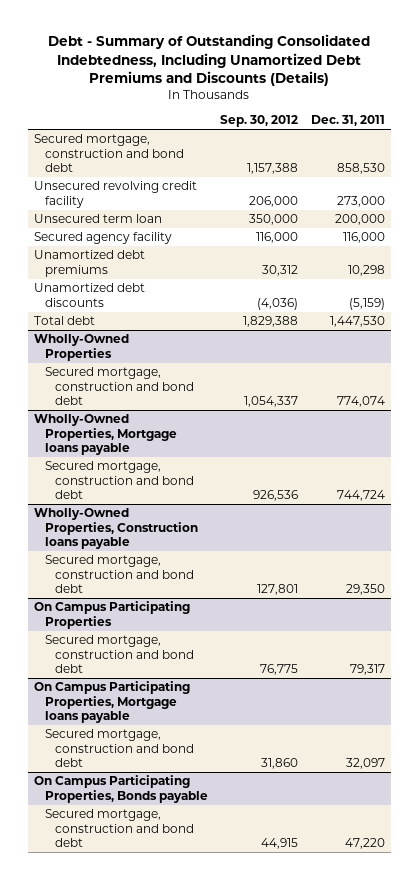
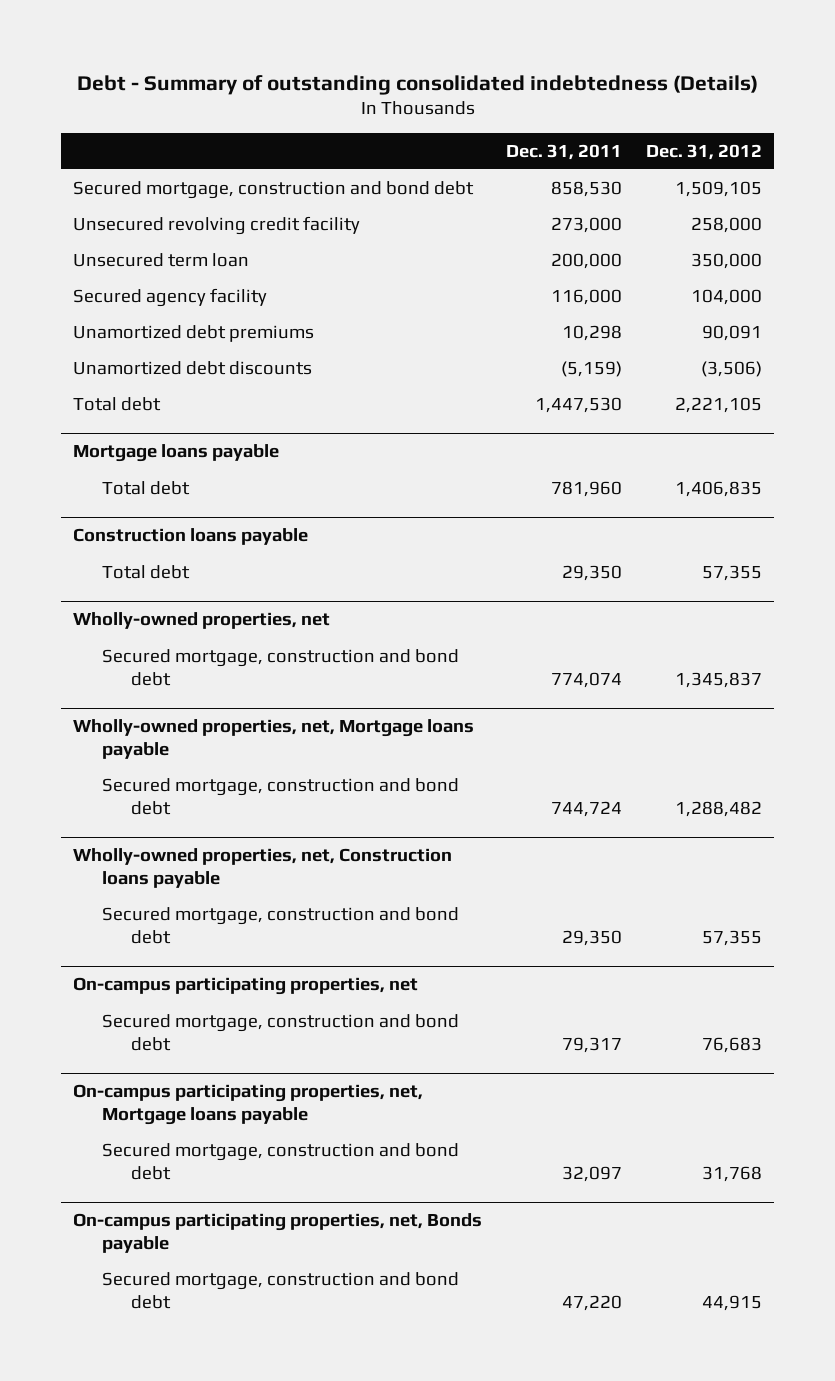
- Debt - Summary of Outstanding Consolidated Indebtedness, Including Unamortized Debt Premiums and Discounts (Details)
+ Debt - Summary of outstanding consolidated indebtedness (Details)
- | Sep. 30, 2012 | Dec. 31, 2011
+ | Dec. 31, 2011 | Dec. 31, 2012
- Wholly-Owned Properties
+ Mortgage loans payable
+ Total debt | 781,960 | 1,406,835
+ Construction loans payable
+ Total debt | 29,350 | 57,355
+ Wholly-owned properties, net
- Wholly-Owned Properties, Mortgage loans payable
+ Wholly-owned properties, net, Mortgage loans payable
- Wholly-Owned Properties, Construction loans payable
+ Wholly-owned properties, net, Construction loans payable
- On Campus Participating Properties
+ On-campus participating properties, net
- On Campus Participating Properties, Mortgage loans payable
+ On-campus participating properties, net, Mortgage loans payable
- On Campus Participating Properties, Bonds payable
+ On-campus participating properties, net, Bonds payable

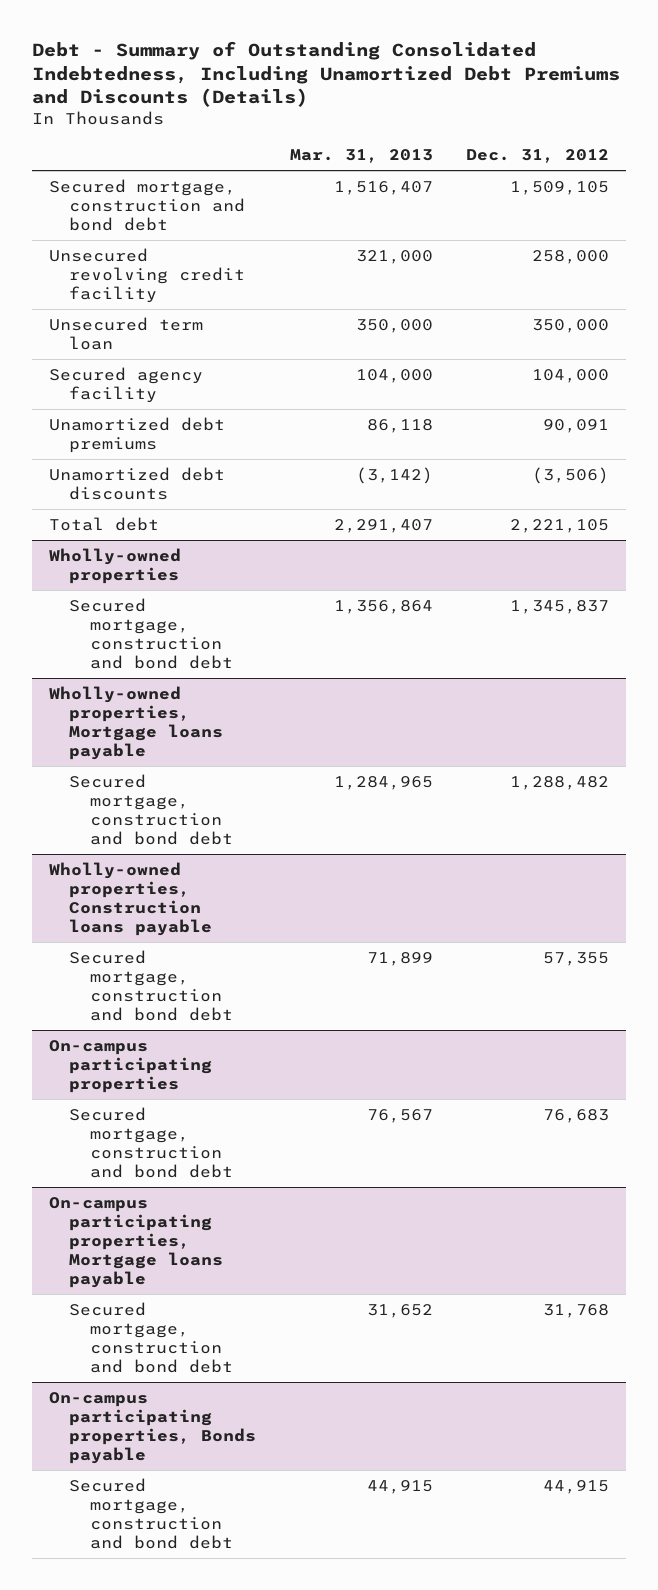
- Debt - Summary of outstanding consolidated indebtedness (Details)
+ Debt - Summary of Outstanding Consolidated Indebtedness, Including Unamortized Debt Premiums and Discounts (Details)
- | Dec. 31, 2011 | Dec. 31, 2012
+ | Mar. 31, 2013 | Dec. 31, 2012
- Mortgage loans payable
- Total debt | 781,960 | 1,406,835
- Construction loans payable
- Total debt | 29,350 | 57,355
- Wholly-owned properties, net
+ Wholly-owned properties
- Wholly-owned properties, net, Mortgage loans payable
+ Wholly-owned properties, Mortgage loans payable
- Wholly-owned properties, net, Construction loans payable
+ Wholly-owned properties, Construction loans payable
- On-campus participating properties, net
+ On-campus participating properties
- On-campus participating properties, net, Mortgage loans payable
+ On-campus participating properties, Mortgage loans payable
- On-campus participating properties, net, Bonds payable
+ On-campus participating properties, Bonds payable

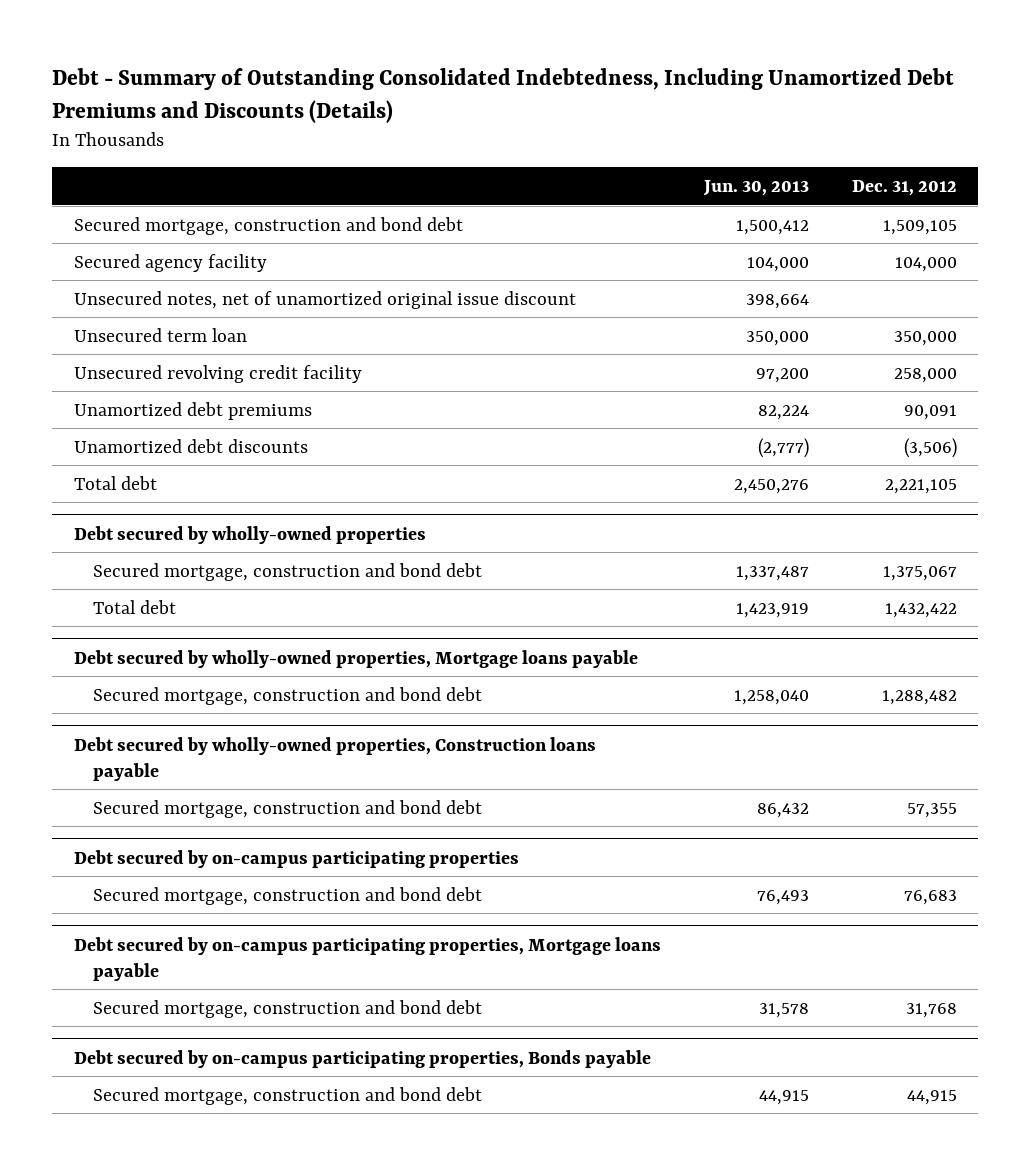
- | Mar. 31, 2013 | Dec. 31, 2012
+ | Jun. 30, 2013 | Dec. 31, 2012
+ Unsecured notes, net of unamortized original issue discount | 398,664 |
moved down: Unsecured term loan | 350,000 | 350,000
moved down: Unsecured revolving credit facility | 97,200 | 258,000
- Wholly-owned properties
- Secured mortgage, construction and bond debt | 1,356,864 | 1,345,837
- Wholly-owned properties, Mortgage loans payable
+ Debt secured by wholly-owned properties
+ Secured mortgage, construction and bond debt | 1,337,487 | 1,375,067
+ Total debt | 1,423,919 | 1,432,422
+ Debt secured by wholly-owned properties, Mortgage loans payable
- Wholly-owned properties, Construction loans payable
+ Debt secured by wholly-owned properties, Construction loans payable
- On-campus participating properties
+ Debt secured by on-campus participating properties
- On-campus participating properties, Mortgage loans payable
+ Debt secured by on-campus participating properties, Mortgage loans payable
- On-campus participating properties, Bonds payable
+ Debt secured by on-campus participating properties, Bonds payable

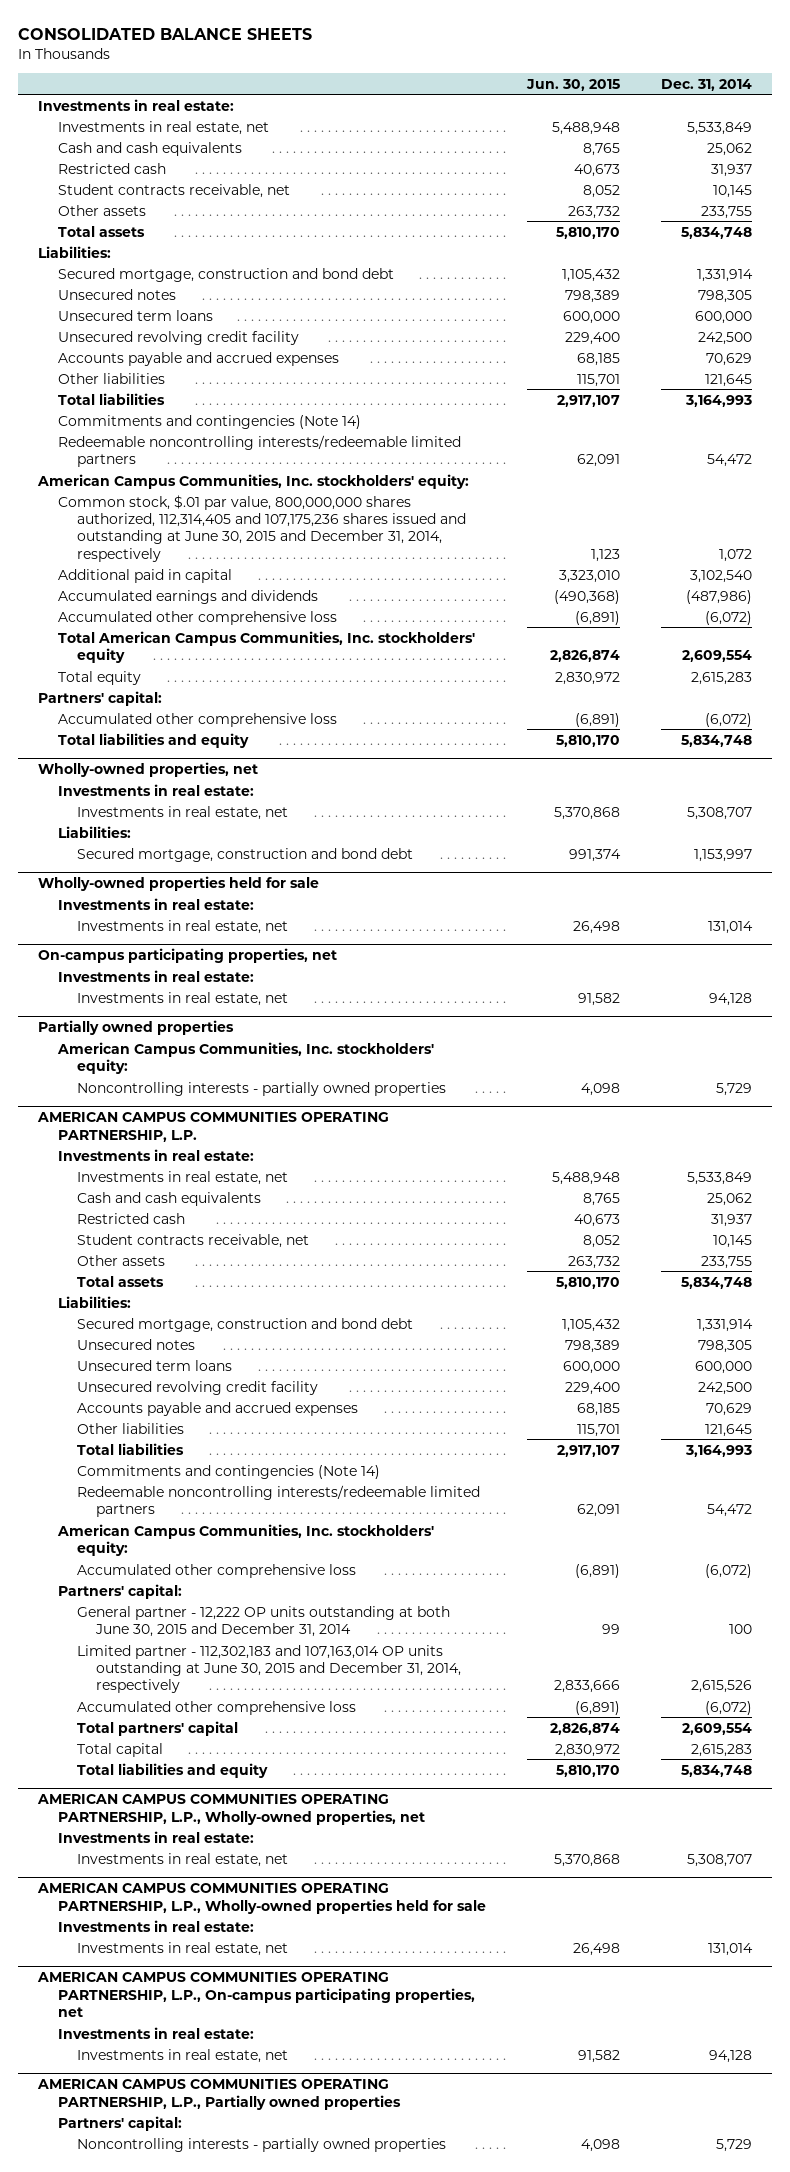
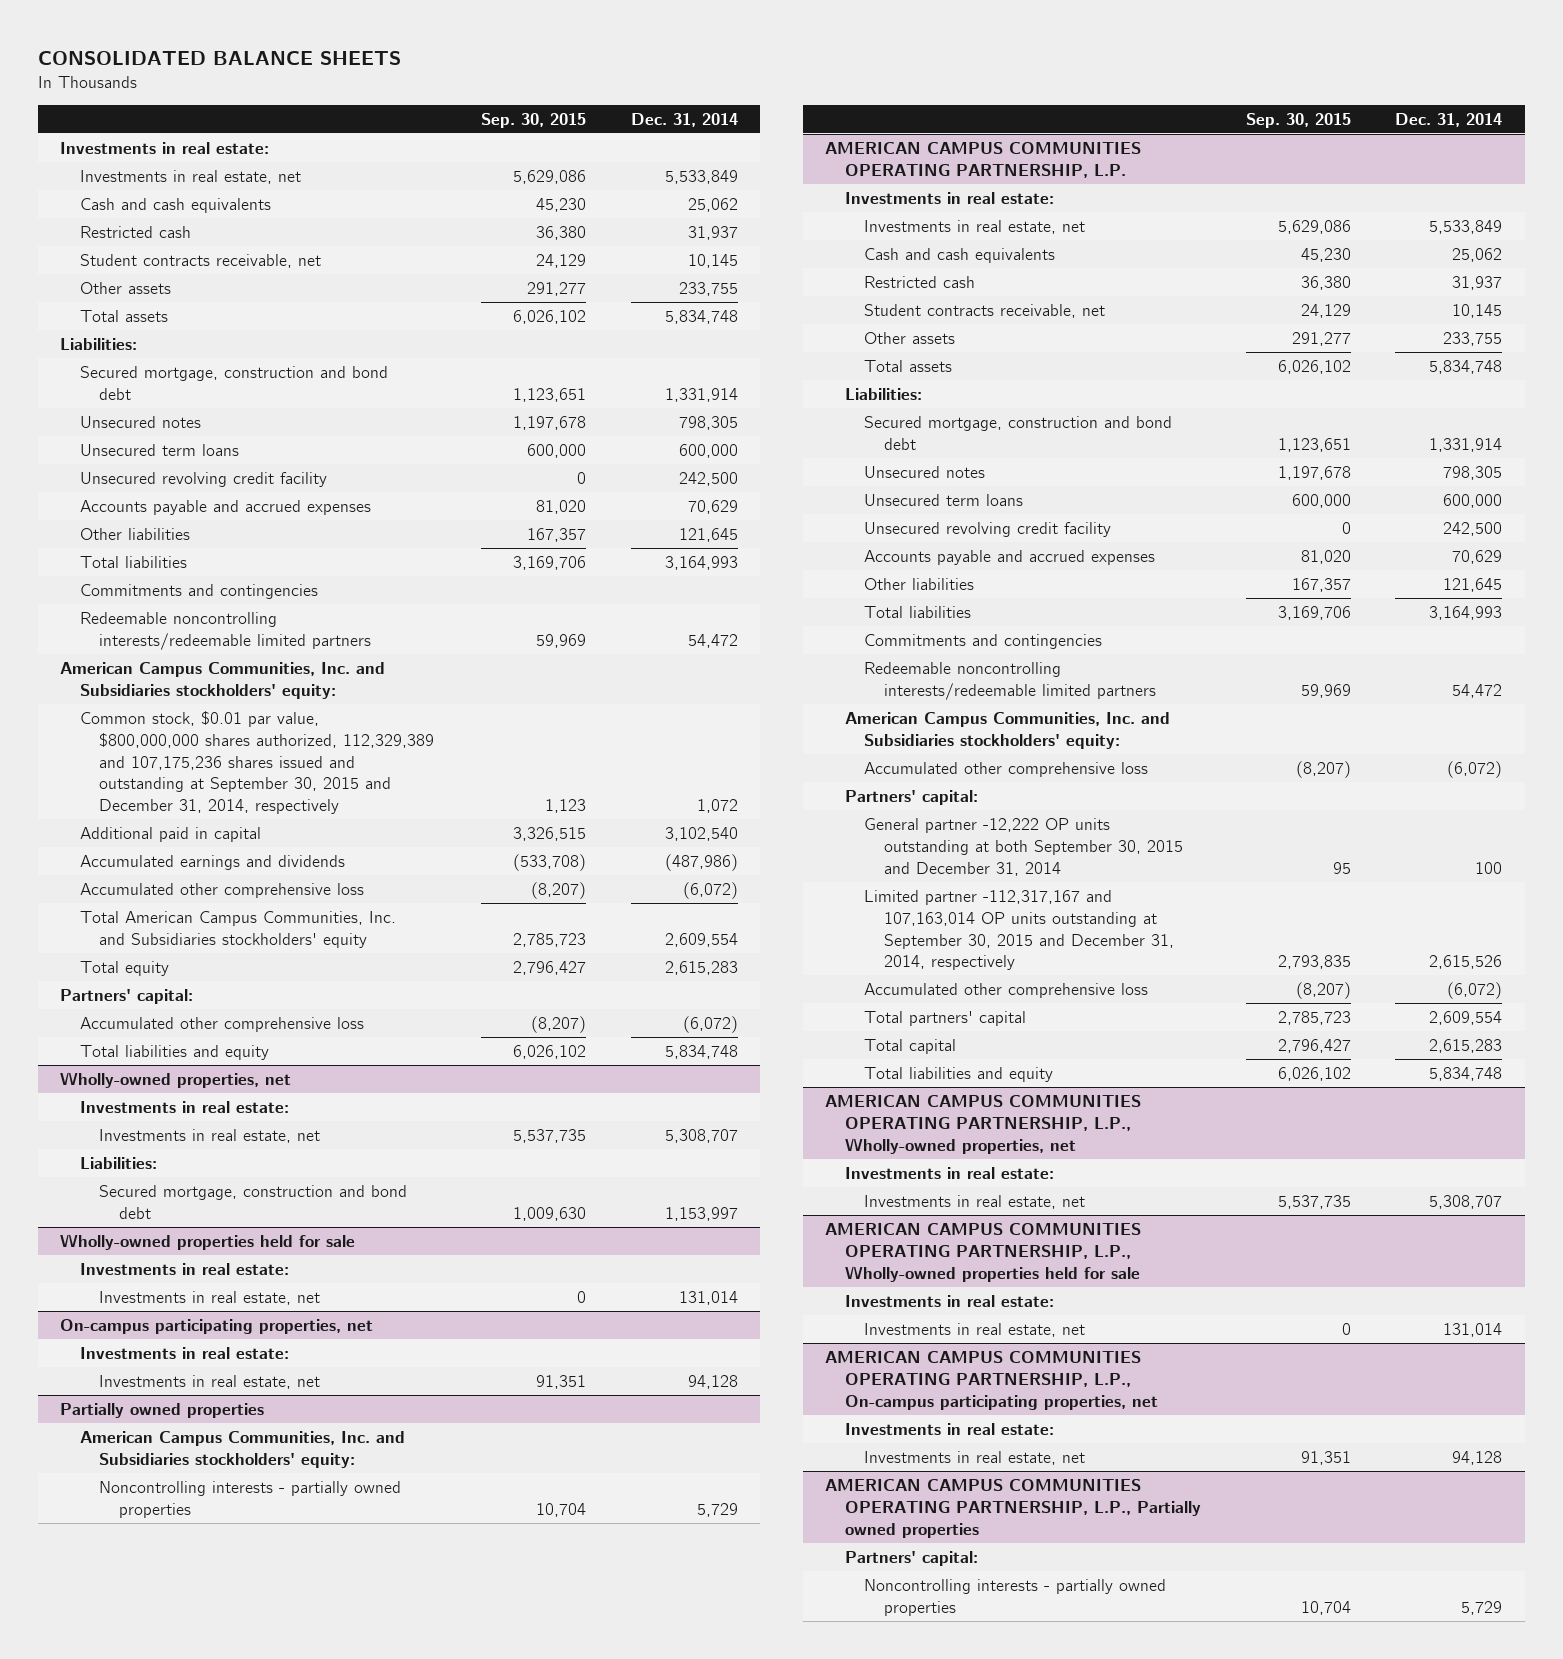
- | Jun. 30, 2015 | Dec. 31, 2014
+ | Sep. 30, 2015 | Dec. 31, 2014
- Commitments and contingencies (Note 14)
+ Commitments and contingencies
- American Campus Communities, Inc. stockholders' equity:
- Common stock, $.01 par value, 800,000,000 shares authorized, 112,314,405 and 107,175,236 shares issued and outstanding at June 30, 2015 and December 31, 2014, respectively | 1,123 | 1,072
+ American Campus Communities, Inc. and Subsidiaries stockholders' equity:
+ Common stock, $0.01 par value, $800,000,000 shares authorized, 112,329,389 and 107,175,236 shares issued and outstanding at September 30, 2015 and December 31, 2014, respectively | 1,123 | 1,072
- Total American Campus Communities, Inc. stockholders' equity | 2,826,874 | 2,609,554
+ Total American Campus Communities, Inc. and Subsidiaries stockholders' equity | 2,785,723 | 2,609,554
@ Partially owned properties
- American Campus Communities, Inc. stockholders' equity:
+ American Campus Communities, Inc. and Subsidiaries stockholders' equity:
@ AMERICAN CAMPUS COMMUNITIES OPERATING PARTNERSHIP, L.P.
- Commitments and contingencies (Note 14)
+ Commitments and contingencies
- American Campus Communities, Inc. stockholders' equity:
+ American Campus Communities, Inc. and Subsidiaries stockholders' equity:
- General partner - 12,222 OP units outstanding at both June 30, 2015 and December 31, 2014 | 99 | 100
- Limited partner - 112,302,183 and 107,163,014 OP units outstanding at June 30, 2015 and December 31, 2014, respectively | 2,833,666 | 2,615,526
+ General partner -12,222 OP units outstanding at both September 30, 2015 and December 31, 2014 | 95 | 100
+ Limited partner -112,317,167 and 107,163,014 OP units outstanding at September 30, 2015 and December 31, 2014, respectively | 2,793,835 | 2,615,526

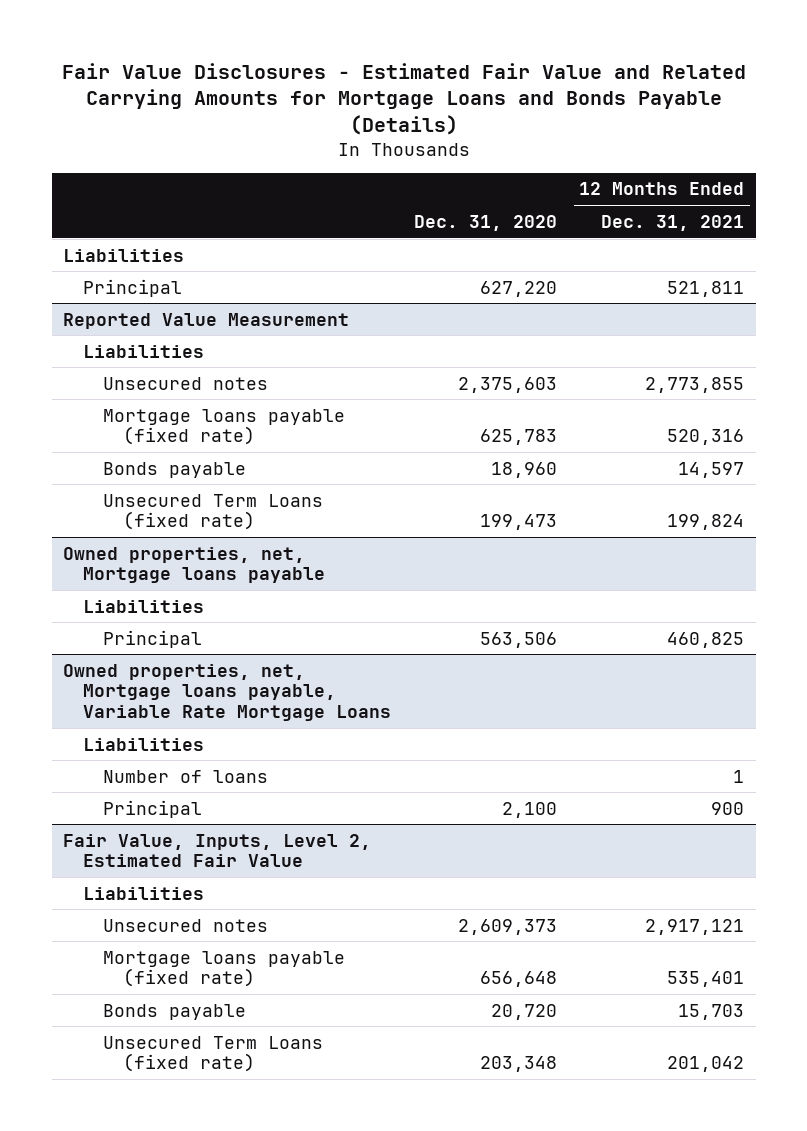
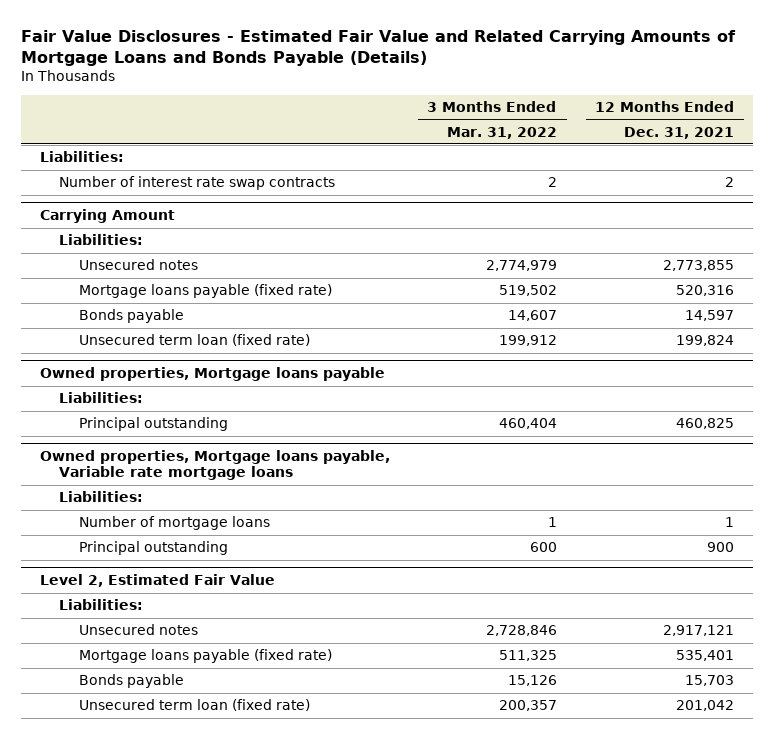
- Fair Value Disclosures - Estimated Fair Value and Related Carrying Amounts for Mortgage Loans and Bonds Payable (Details)
+ Fair Value Disclosures - Estimated Fair Value and Related Carrying Amounts of Mortgage Loans and Bonds Payable (Details)
- | Dec. 31, 2020 | 12 Months Ended Dec. 31, 2021
+ | 3 Months Ended Mar. 31, 2022 | 12 Months Ended Dec. 31, 2021
- Liabilities
- Principal | 627,220 | 521,811
- Reported Value Measurement
- Liabilities
+ Liabilities:
+ Number of interest rate swap contracts | 2 | 2
+ Carrying Amount
+ Liabilities:
- Unsecured Term Loans (fixed rate) | 199,473 | 199,824
- Owned properties, net, Mortgage loans payable
- Liabilities
- Principal | 563,506 | 460,825
- Owned properties, net, Mortgage loans payable, Variable Rate Mortgage Loans
- Liabilities
- Number of loans | | 1
- Principal | 2,100 | 900
- Fair Value, Inputs, Level 2, Estimated Fair Value
- Liabilities
+ Unsecured term loan (fixed rate) | 199,912 | 199,824
+ Owned properties, Mortgage loans payable
+ Liabilities:
+ Principal outstanding | 460,404 | 460,825
+ Owned properties, Mortgage loans payable, Variable rate mortgage loans
+ Liabilities:
+ Number of mortgage loans | 1 | 1
+ Principal outstanding | 600 | 900
+ Level 2, Estimated Fair Value
+ Liabilities:
- Unsecured Term Loans (fixed rate) | 203,348 | 201,042
+ Unsecured term loan (fixed rate) | 200,357 | 201,042

